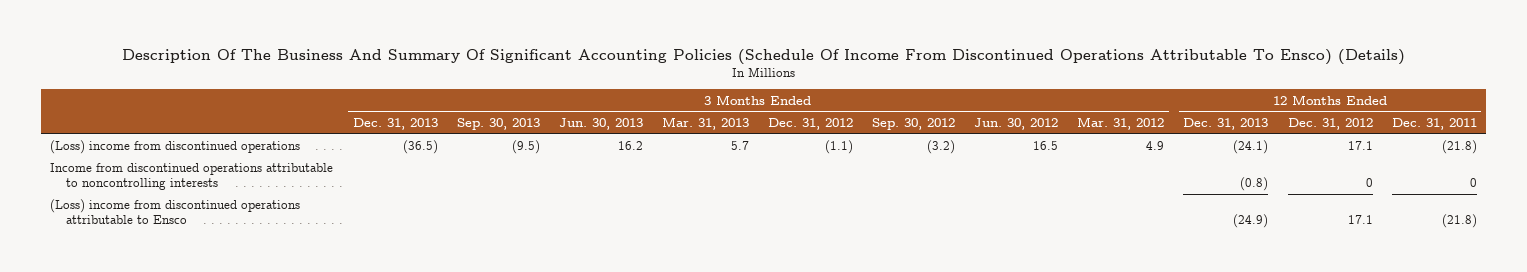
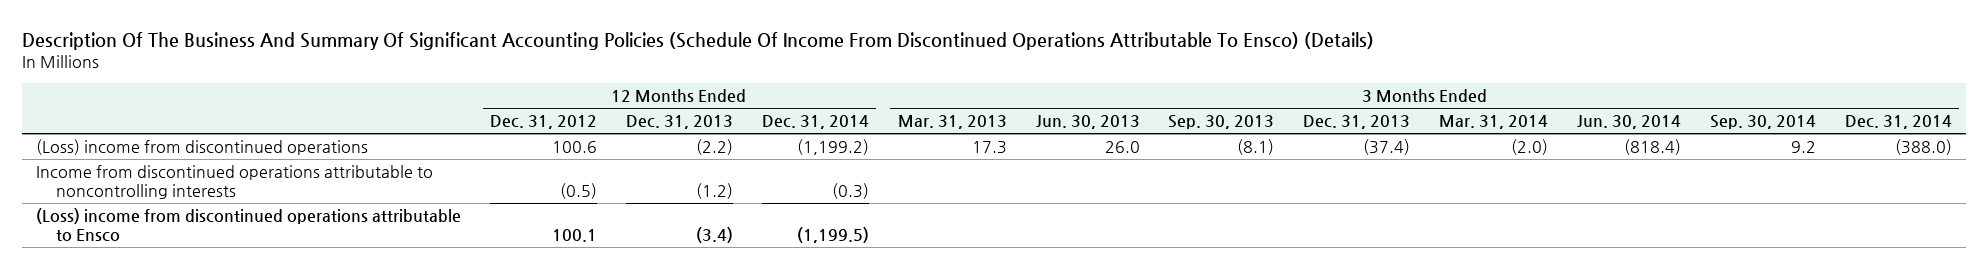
- | 3 Months Ended Dec. 31, 2013 | 3 Months Ended Sep. 30, 2013 | 3 Months Ended Jun. 30, 2013 | 3 Months Ended Mar. 31, 2013 | 3 Months Ended Dec. 31, 2012 | 3 Months Ended Sep. 30, 2012 | 3 Months Ended Jun. 30, 2012 | 3 Months Ended Mar. 31, 2012 | 12 Months Ended Dec. 31, 2013 | 12 Months Ended Dec. 31, 2012 | 12 Months Ended Dec. 31, 2011
+ | 12 Months Ended Dec. 31, 2012 | 12 Months Ended Dec. 31, 2013 | 12 Months Ended Dec. 31, 2014 | 3 Months Ended Mar. 31, 2013 | 3 Months Ended Jun. 30, 2013 | 3 Months Ended Sep. 30, 2013 | 3 Months Ended Dec. 31, 2013 | 3 Months Ended Mar. 31, 2014 | 3 Months Ended Jun. 30, 2014 | 3 Months Ended Sep. 30, 2014 | 3 Months Ended Dec. 31, 2014
- (Loss) income from discontinued operations | (36.5) | (9.5) | 16.2 | 5.7 | (1.1) | (3.2) | 16.5 | 4.9 | (24.1) | 17.1 | (21.8)
- Income from discontinued operations attributable to noncontrolling interests | | | | | | | | | (0.8) | 0 | 0
- (Loss) income from discontinued operations attributable to Ensco | | | | | | | | | (24.9) | 17.1 | (21.8)
+ (Loss) income from discontinued operations | 100.6 | (2.2) | (1,199.2) | 17.3 | 26.0 | (8.1) | (37.4) | (2.0) | (818.4) | 9.2 | (388.0)
+ Income from discontinued operations attributable to noncontrolling interests | (0.5) | (1.2) | (0.3) | | | | | | | |
+ (Loss) income from discontinued operations attributable to Ensco | 100.1 | (3.4) | (1,199.5) | | | | | | | |

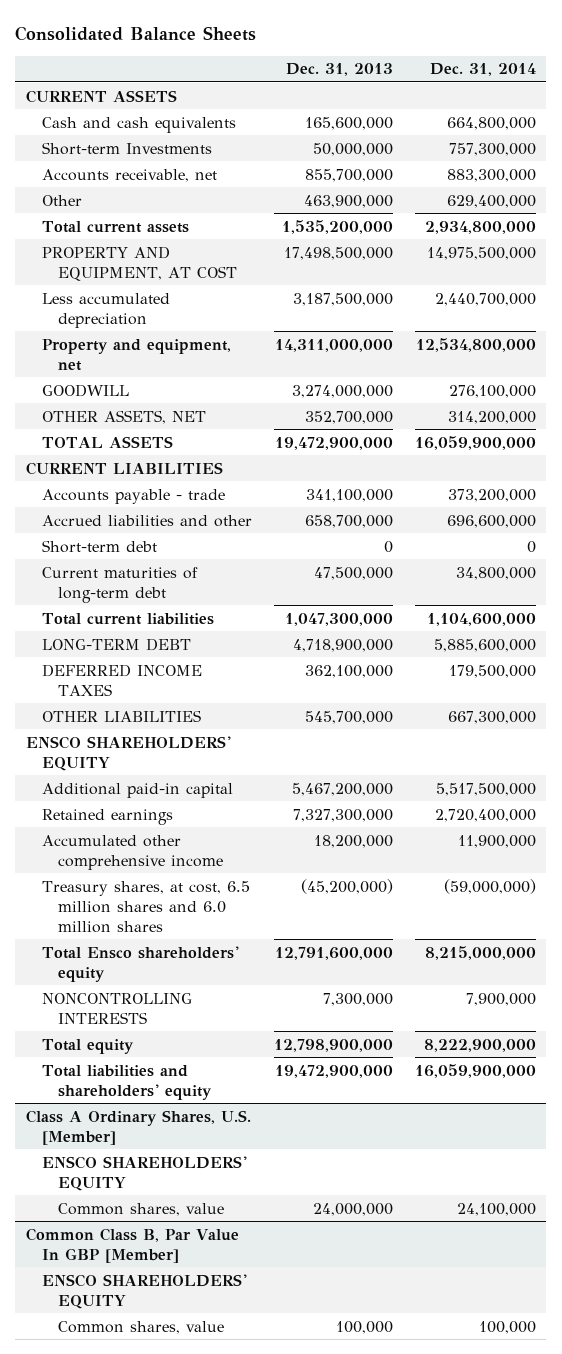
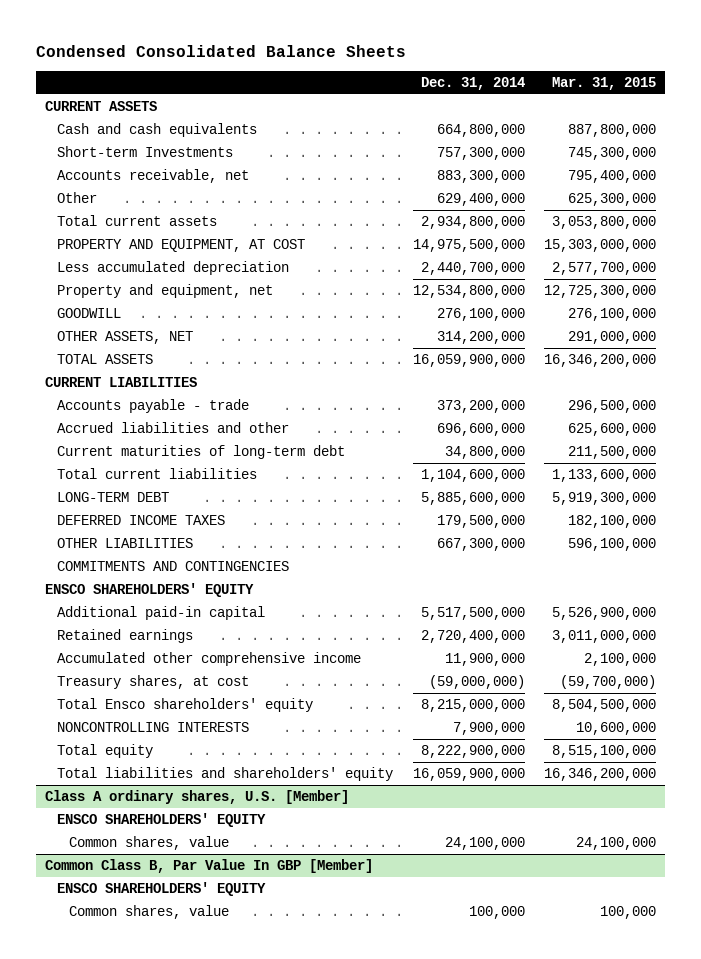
- Consolidated Balance Sheets
+ Condensed Consolidated Balance Sheets
- | Dec. 31, 2013 | Dec. 31, 2014
+ | Dec. 31, 2014 | Mar. 31, 2015
- Short-term debt | 0 | 0
+ COMMITMENTS AND CONTINGENCIES
- Treasury shares, at cost, 6.5 million shares and 6.0 million shares | (45,200,000) | (59,000,000)
+ Treasury shares, at cost | (59,000,000) | (59,700,000)
- Class A Ordinary Shares, U.S. [Member]
+ Class A ordinary shares, U.S. [Member]

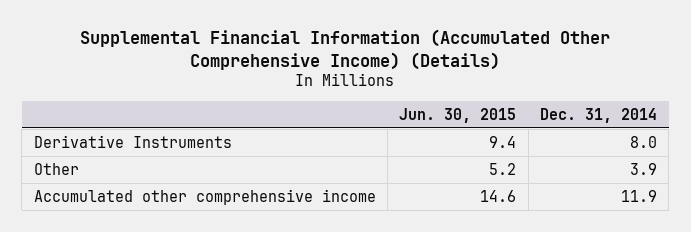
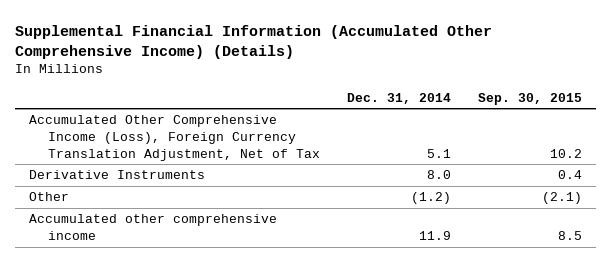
- | Jun. 30, 2015 | Dec. 31, 2014
+ | Dec. 31, 2014 | Sep. 30, 2015
+ Accumulated Other Comprehensive Income (Loss), Foreign Currency Translation Adjustment, Net of Tax | 5.1 | 10.2
- Other | 5.2 | 3.9
+ Other | (1.2) | (2.1)

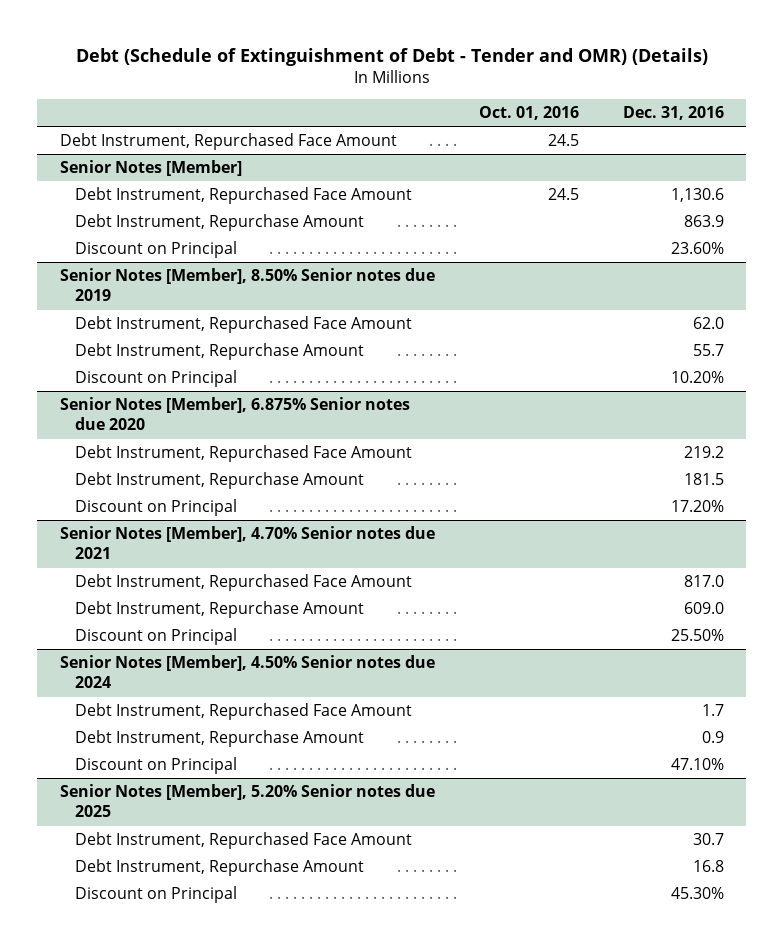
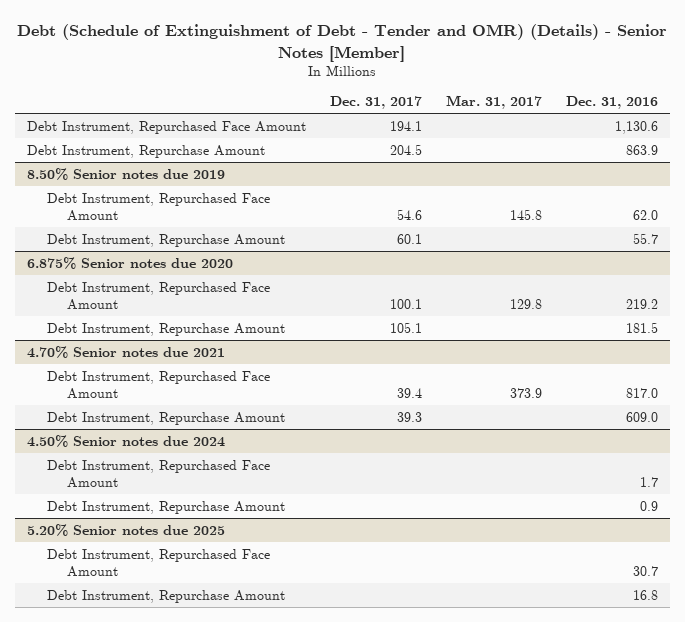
- Debt (Schedule of Extinguishment of Debt - Tender and OMR) (Details)
+ Debt (Schedule of Extinguishment of Debt - Tender and OMR) (Details) - Senior Notes [Member]
- | Oct. 01, 2016 | Dec. 31, 2016
+ | Dec. 31, 2017 | Mar. 31, 2017 | Dec. 31, 2016
- Debt Instrument, Repurchased Face Amount | 24.5 |
- Senior Notes [Member]
- Discount on Principal | | 23.60%
- Senior Notes [Member], 8.50% Senior notes due 2019
+ 8.50% Senior notes due 2019
- Discount on Principal | | 10.20%
- Senior Notes [Member], 6.875% Senior notes due 2020
+ 6.875% Senior notes due 2020
- Discount on Principal | | 17.20%
- Senior Notes [Member], 4.70% Senior notes due 2021
+ 4.70% Senior notes due 2021
- Discount on Principal | | 25.50%
- Senior Notes [Member], 4.50% Senior notes due 2024
+ 4.50% Senior notes due 2024
- Discount on Principal | | 47.10%
- Senior Notes [Member], 5.20% Senior notes due 2025
+ 5.20% Senior notes due 2025
- Discount on Principal | | 45.30%

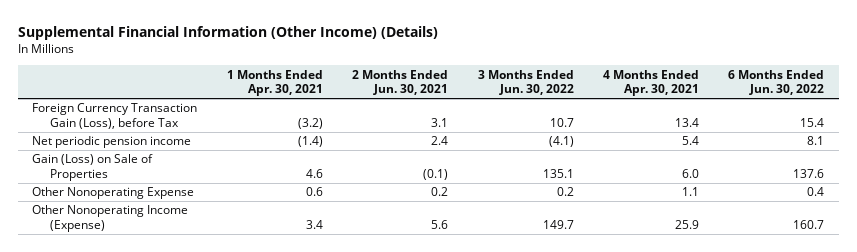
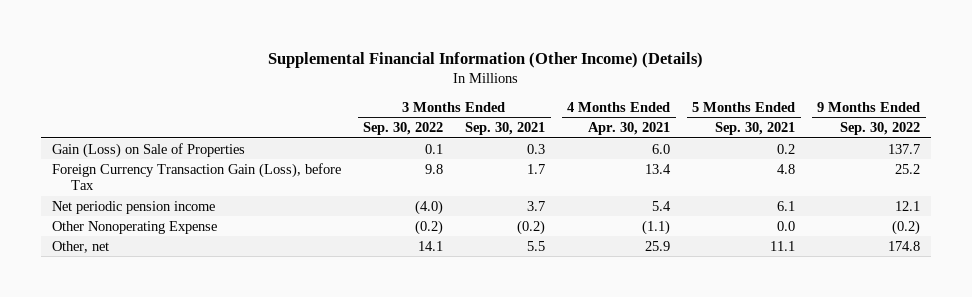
- | 1 Months Ended Apr. 30, 2021 | 2 Months Ended Jun. 30, 2021 | 3 Months Ended Jun. 30, 2022 | 4 Months Ended Apr. 30, 2021 | 6 Months Ended Jun. 30, 2022
+ | 3 Months Ended Sep. 30, 2022 | 3 Months Ended Sep. 30, 2021 | 4 Months Ended Apr. 30, 2021 | 5 Months Ended Sep. 30, 2021 | 9 Months Ended Sep. 30, 2022
moved up: Gain (Loss) on Sale of Properties | 0.1 | 0.3 | 6.0 | 0.2 | 137.7
- Other Nonoperating Expense | 0.6 | 0.2 | 0.2 | 1.1 | 0.4
- Other Nonoperating Income (Expense) | 3.4 | 5.6 | 149.7 | 25.9 | 160.7
+ Other Nonoperating Expense | (0.2) | (0.2) | (1.1) | 0.0 | (0.2)
+ Other, net | 14.1 | 5.5 | 25.9 | 11.1 | 174.8

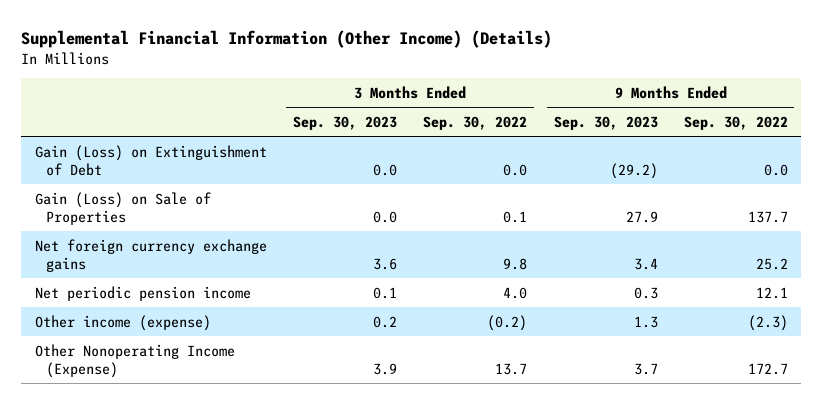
- | 3 Months Ended Sep. 30, 2022 | 3 Months Ended Sep. 30, 2021 | 4 Months Ended Apr. 30, 2021 | 5 Months Ended Sep. 30, 2021 | 9 Months Ended Sep. 30, 2022
+ | 3 Months Ended Sep. 30, 2023 | 3 Months Ended Sep. 30, 2022 | 9 Months Ended Sep. 30, 2023 | 9 Months Ended Sep. 30, 2022
+ Gain (Loss) on Extinguishment of Debt | 0.0 | 0.0 | (29.2) | 0.0
- Foreign Currency Transaction Gain (Loss), before Tax | 9.8 | 1.7 | 13.4 | 4.8 | 25.2
- Net periodic pension income | (4.0) | 3.7 | 5.4 | 6.1 | 12.1
- Other Nonoperating Expense | (0.2) | (0.2) | (1.1) | 0.0 | (0.2)
- Other, net | 14.1 | 5.5 | 25.9 | 11.1 | 174.8
+ Net foreign currency exchange gains | 3.6 | 9.8 | 3.4 | 25.2
+ Net periodic pension income | 0.1 | 4.0 | 0.3 | 12.1
+ Other income (expense) | 0.2 | (0.2) | 1.3 | (2.3)
+ Other Nonoperating Income (Expense) | 3.9 | 13.7 | 3.7 | 172.7

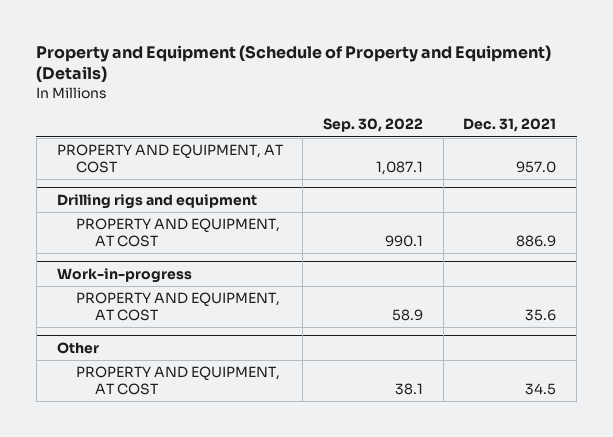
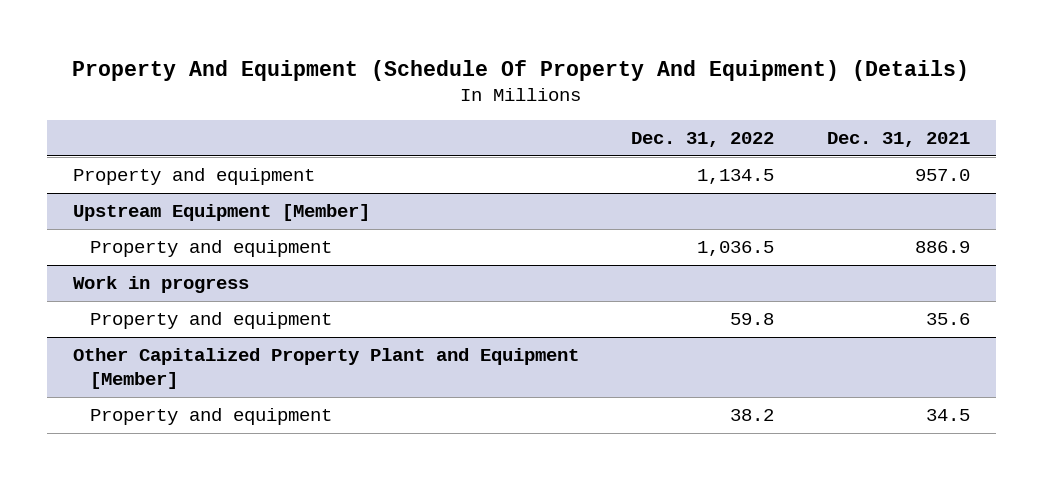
- Property and Equipment (Schedule of Property and Equipment) (Details)
+ Property And Equipment (Schedule Of Property And Equipment) (Details)
- | Sep. 30, 2022 | Dec. 31, 2021
+ | Dec. 31, 2022 | Dec. 31, 2021
- PROPERTY AND EQUIPMENT, AT COST | 1,087.1 | 957.0
- Drilling rigs and equipment
- PROPERTY AND EQUIPMENT, AT COST | 990.1 | 886.9
- Work-in-progress
- PROPERTY AND EQUIPMENT, AT COST | 58.9 | 35.6
- Other
- PROPERTY AND EQUIPMENT, AT COST | 38.1 | 34.5
+ Property and equipment | 1,134.5 | 957.0
+ Upstream Equipment [Member]
+ Property and equipment | 1,036.5 | 886.9
+ Work in progress
+ Property and equipment | 59.8 | 35.6
+ Other Capitalized Property Plant and Equipment [Member]
+ Property and equipment | 38.2 | 34.5

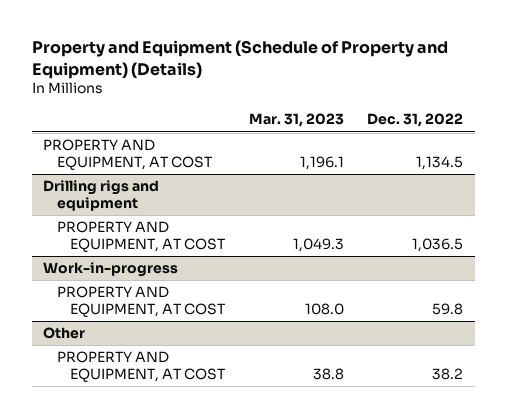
- Property And Equipment (Schedule Of Property And Equipment) (Details)
+ Property and Equipment (Schedule of Property and Equipment) (Details)
- | Dec. 31, 2022 | Dec. 31, 2021
+ | Mar. 31, 2023 | Dec. 31, 2022
- Property and equipment | 1,134.5 | 957.0
- Upstream Equipment [Member]
- Property and equipment | 1,036.5 | 886.9
- Work in progress
- Property and equipment | 59.8 | 35.6
- Other Capitalized Property Plant and Equipment [Member]
- Property and equipment | 38.2 | 34.5
+ PROPERTY AND EQUIPMENT, AT COST | 1,196.1 | 1,134.5
+ Drilling rigs and equipment
+ PROPERTY AND EQUIPMENT, AT COST | 1,049.3 | 1,036.5
+ Work-in-progress
+ PROPERTY AND EQUIPMENT, AT COST | 108.0 | 59.8
+ Other
+ PROPERTY AND EQUIPMENT, AT COST | 38.8 | 38.2

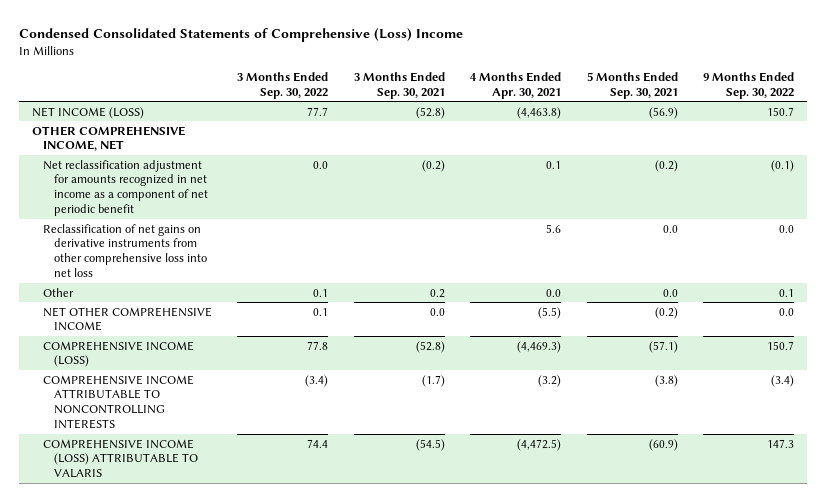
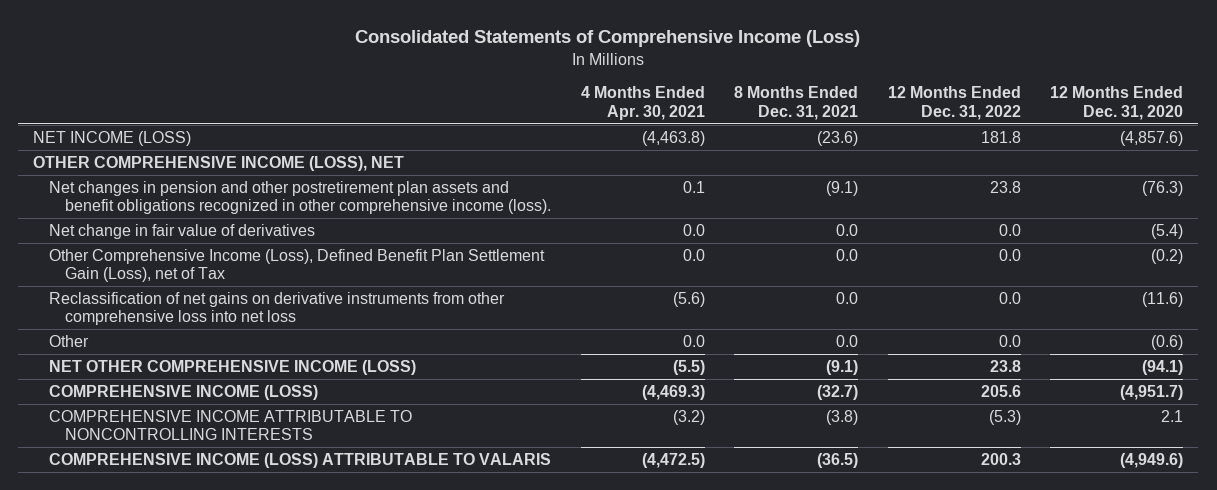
- Condensed Consolidated Statements of Comprehensive (Loss) Income
+ Consolidated Statements of Comprehensive Income (Loss)
- | 3 Months Ended Sep. 30, 2022 | 3 Months Ended Sep. 30, 2021 | 4 Months Ended Apr. 30, 2021 | 5 Months Ended Sep. 30, 2021 | 9 Months Ended Sep. 30, 2022
+ | 4 Months Ended Apr. 30, 2021 | 8 Months Ended Dec. 31, 2021 | 12 Months Ended Dec. 31, 2022 | 12 Months Ended Dec. 31, 2020
- OTHER COMPREHENSIVE INCOME, NET
- Net reclassification adjustment for amounts recognized in net income as a component of net periodic benefit | 0.0 | (0.2) | 0.1 | (0.2) | (0.1)
- Reclassification of net gains on derivative instruments from other comprehensive loss into net loss | | | 5.6 | 0.0 | 0.0
+ OTHER COMPREHENSIVE INCOME (LOSS), NET
+ Net changes in pension and other postretirement plan assets and benefit obligations recognized in other comprehensive income (loss). | 0.1 | (9.1) | 23.8 | (76.3)
+ Net change in fair value of derivatives | 0.0 | 0.0 | 0.0 | (5.4)
+ Other Comprehensive Income (Loss), Defined Benefit Plan Settlement Gain (Loss), net of Tax | 0.0 | 0.0 | 0.0 | (0.2)
+ Reclassification of net gains on derivative instruments from other comprehensive loss into net loss | (5.6) | 0.0 | 0.0 | (11.6)
- NET OTHER COMPREHENSIVE INCOME | 0.1 | 0.0 | (5.5) | (0.2) | 0.0
+ NET OTHER COMPREHENSIVE INCOME (LOSS) | (5.5) | (9.1) | 23.8 | (94.1)

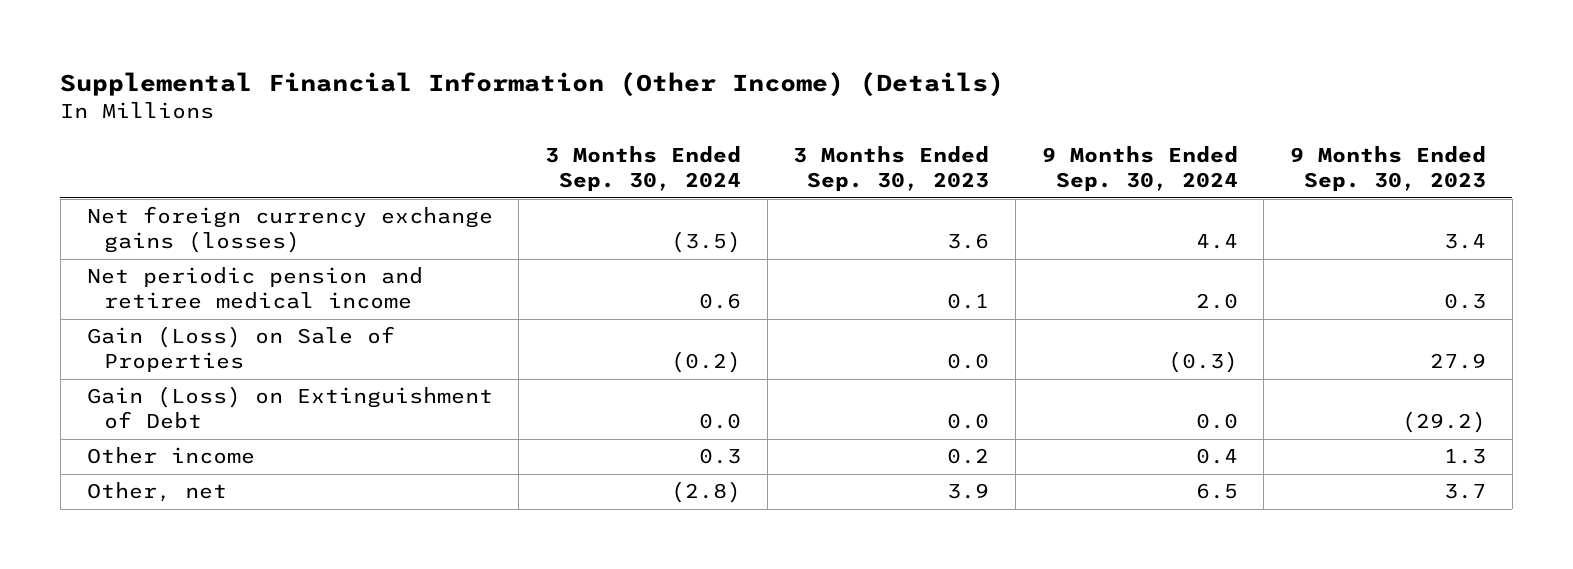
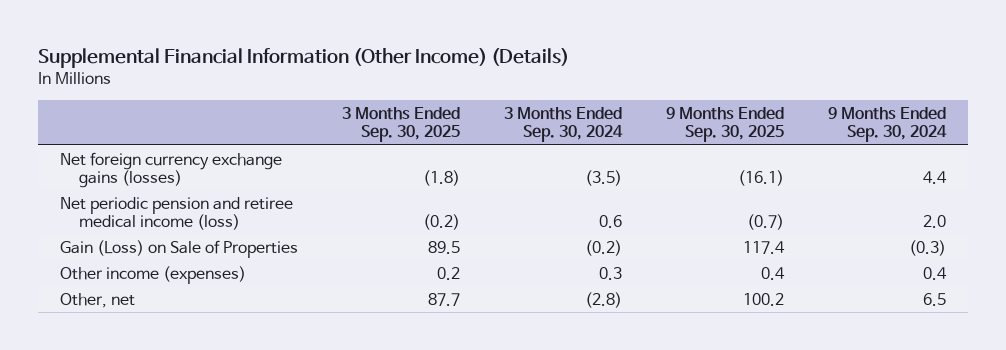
- | 3 Months Ended Sep. 30, 2024 | 3 Months Ended Sep. 30, 2023 | 9 Months Ended Sep. 30, 2024 | 9 Months Ended Sep. 30, 2023
+ | 3 Months Ended Sep. 30, 2025 | 3 Months Ended Sep. 30, 2024 | 9 Months Ended Sep. 30, 2025 | 9 Months Ended Sep. 30, 2024
- Net periodic pension and retiree medical income | 0.6 | 0.1 | 2.0 | 0.3
+ Net periodic pension and retiree medical income (loss) | (0.2) | 0.6 | (0.7) | 2.0
- Gain (Loss) on Extinguishment of Debt | 0.0 | 0.0 | 0.0 | (29.2)
- Other income | 0.3 | 0.2 | 0.4 | 1.3
+ Other income (expenses) | 0.2 | 0.3 | 0.4 | 0.4

